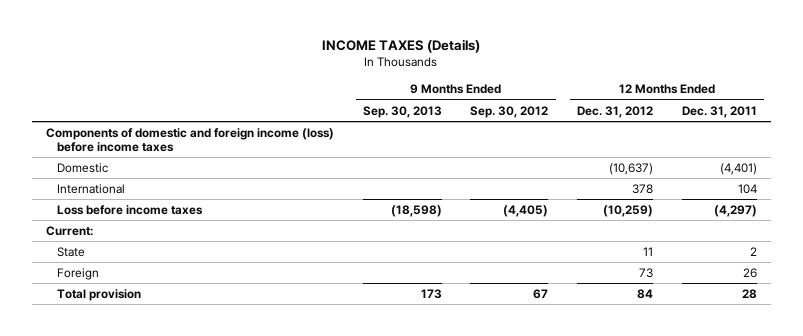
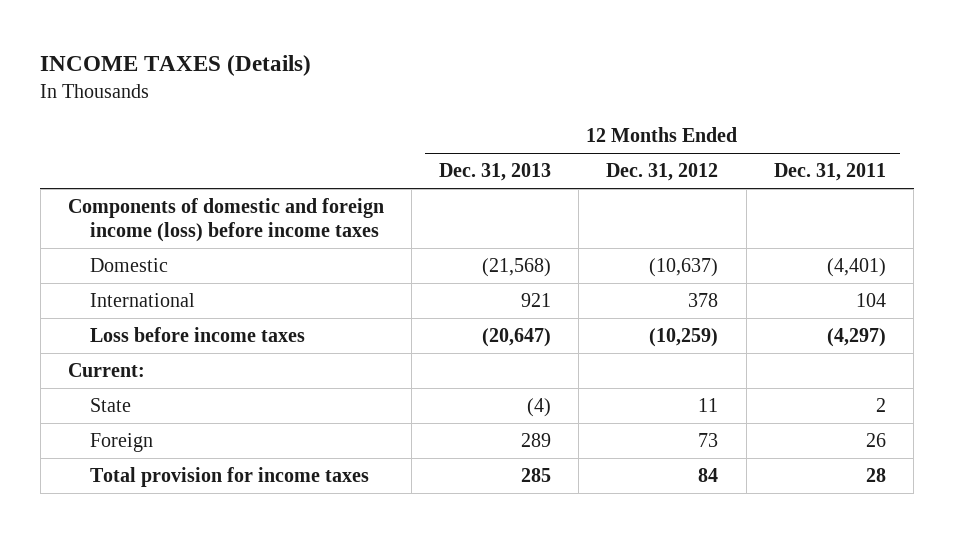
- | 9 Months Ended Sep. 30, 2013 | 9 Months Ended Sep. 30, 2012 | 12 Months Ended Dec. 31, 2012 | 12 Months Ended Dec. 31, 2011
+ | 12 Months Ended Dec. 31, 2013 | 12 Months Ended Dec. 31, 2012 | 12 Months Ended Dec. 31, 2011
- Total provision | 173 | 67 | 84 | 28
+ Total provision for income taxes | 285 | 84 | 28

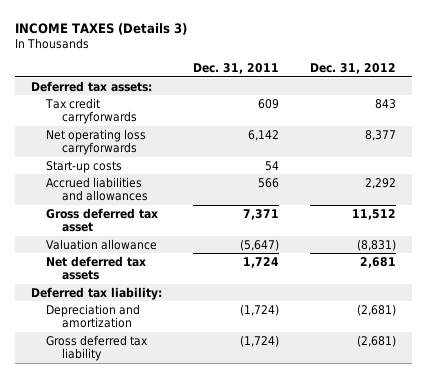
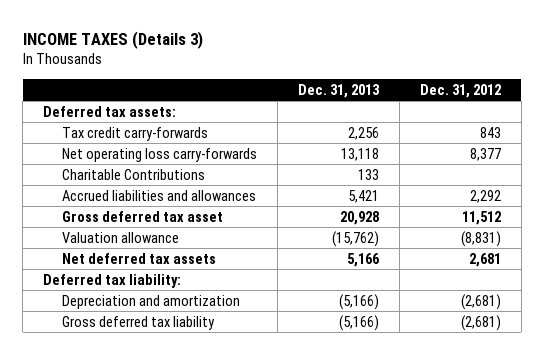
- | Dec. 31, 2011 | Dec. 31, 2012
+ | Dec. 31, 2013 | Dec. 31, 2012
- Tax credit carryforwards | 609 | 843
- Net operating loss carryforwards | 6,142 | 8,377
- Start-up costs | 54 |
+ Tax credit carry-forwards | 2,256 | 843
+ Net operating loss carry-forwards | 13,118 | 8,377
+ Charitable Contributions | 133 |

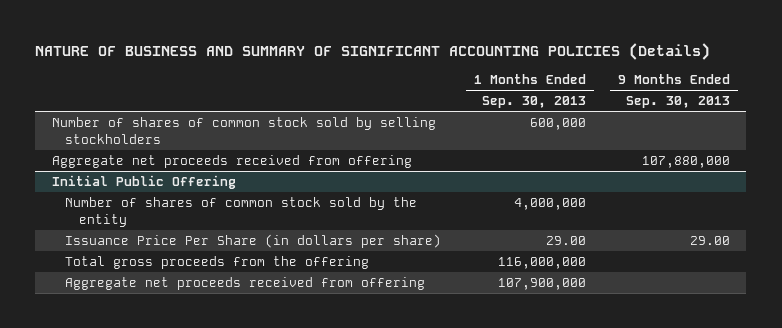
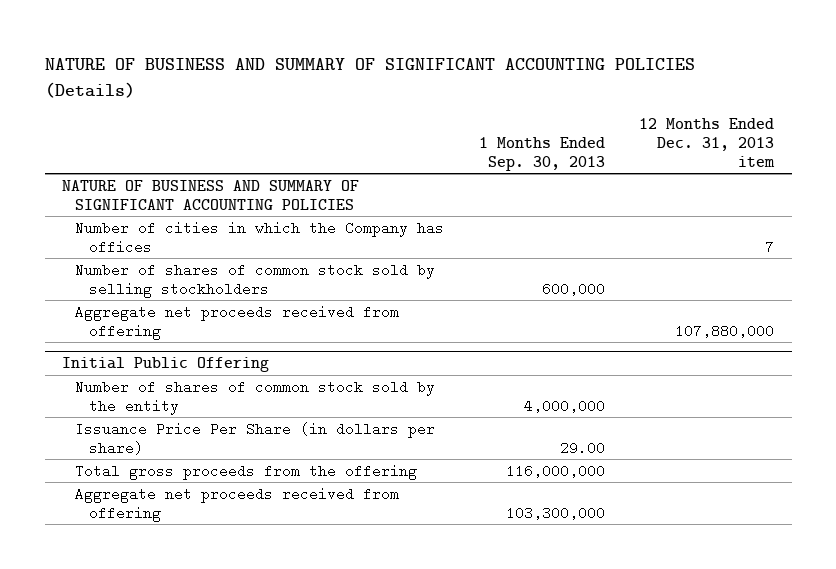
- | 1 Months Ended Sep. 30, 2013 | 9 Months Ended Sep. 30, 2013
+ | 1 Months Ended Sep. 30, 2013 | 12 Months Ended Dec. 31, 2013 item
+ NATURE OF BUSINESS AND SUMMARY OF SIGNIFICANT ACCOUNTING POLICIES
+ Number of cities in which the Company has offices | | 7
@ Initial Public Offering
- Aggregate net proceeds received from offering | 107,900,000 |
+ Aggregate net proceeds received from offering | 103,300,000 |

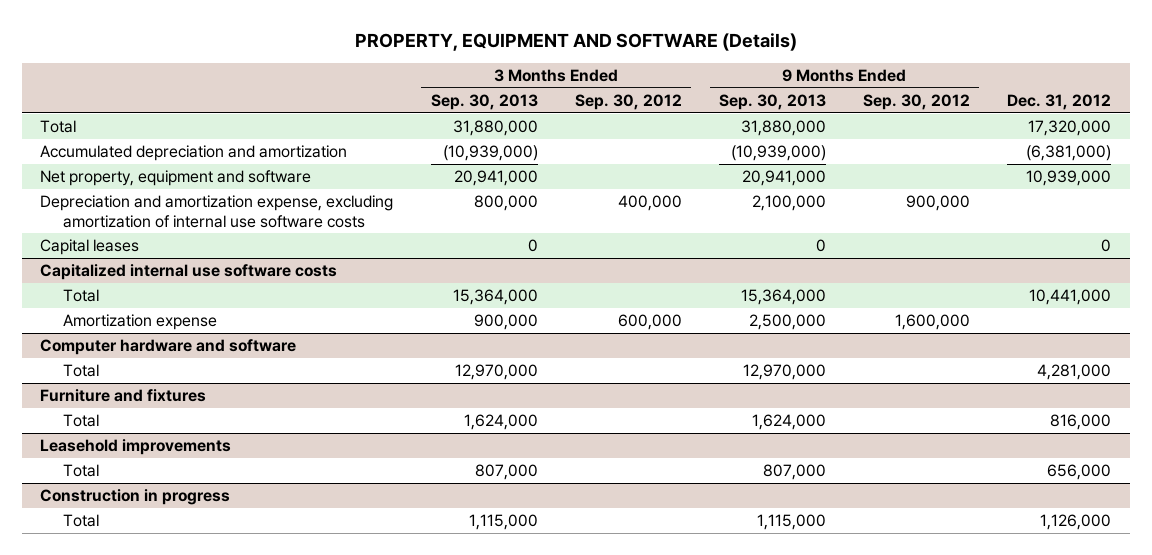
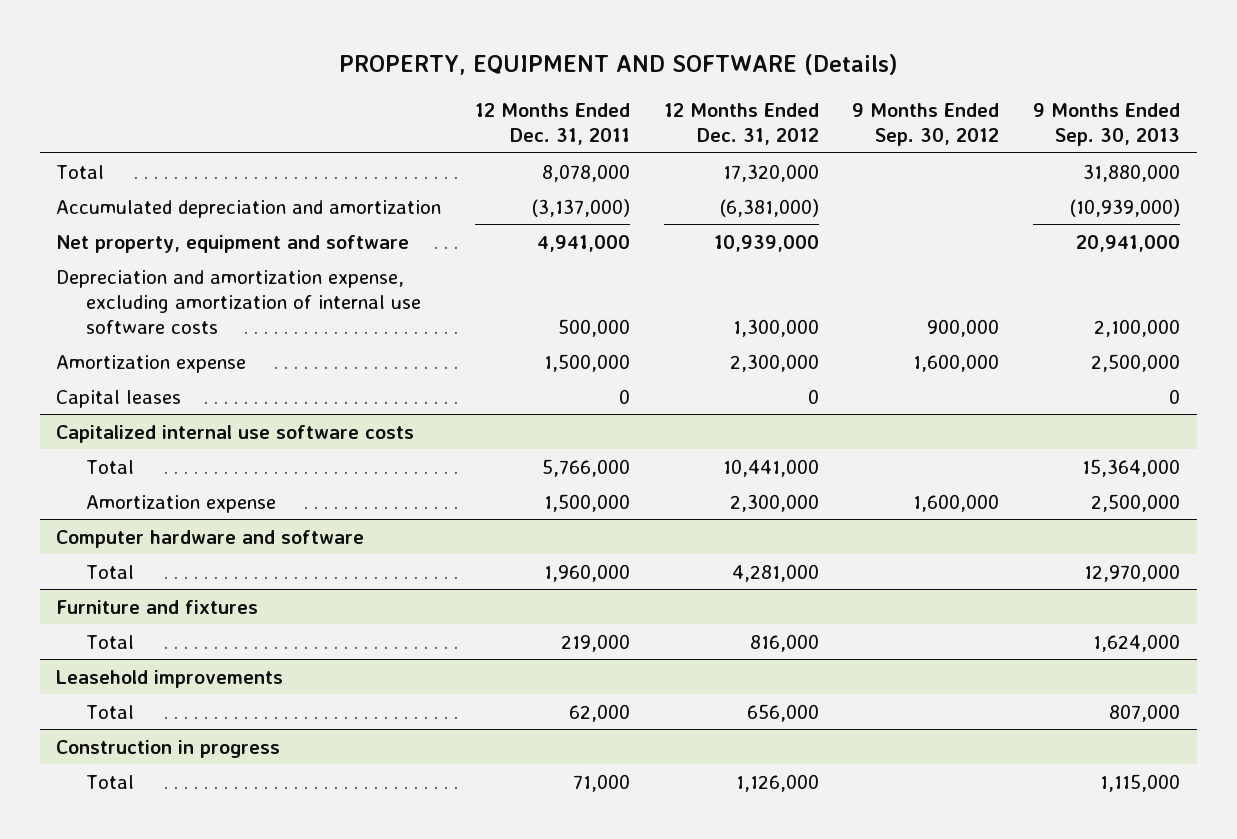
- | 3 Months Ended Sep. 30, 2013 | 3 Months Ended Sep. 30, 2012 | 9 Months Ended Sep. 30, 2013 | 9 Months Ended Sep. 30, 2012 | Dec. 31, 2012
+ | 12 Months Ended Dec. 31, 2011 | 12 Months Ended Dec. 31, 2012 | 9 Months Ended Sep. 30, 2012 | 9 Months Ended Sep. 30, 2013
+ Amortization expense | 1,500,000 | 2,300,000 | 1,600,000 | 2,500,000

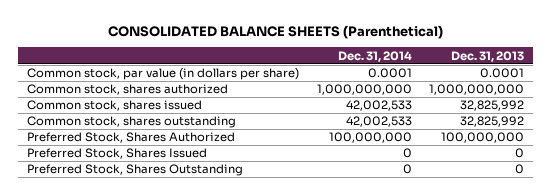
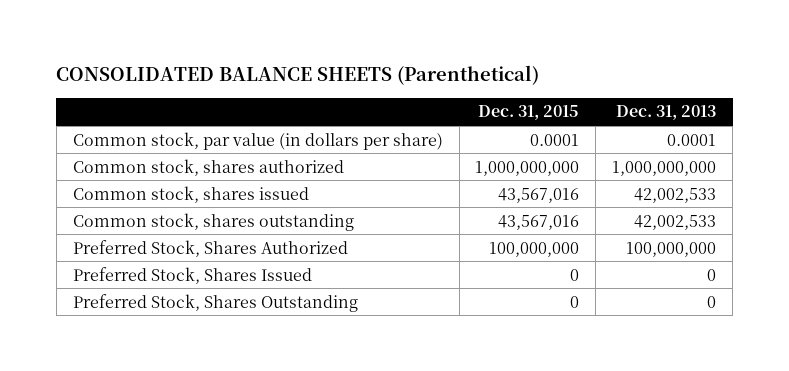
- | Dec. 31, 2014 | Dec. 31, 2013
+ | Dec. 31, 2015 | Dec. 31, 2013
- Common stock, shares issued | 42,002,533 | 32,825,992
- Common stock, shares outstanding | 42,002,533 | 32,825,992
+ Common stock, shares issued | 43,567,016 | 42,002,533
+ Common stock, shares outstanding | 43,567,016 | 42,002,533

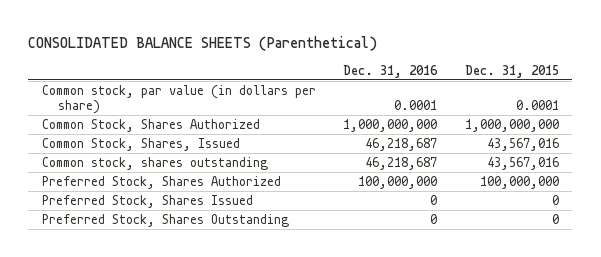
- | Dec. 31, 2015 | Dec. 31, 2013
+ | Dec. 31, 2016 | Dec. 31, 2015
- Common stock, shares authorized | 1,000,000,000 | 1,000,000,000
- Common stock, shares issued | 43,567,016 | 42,002,533
+ Common Stock, Shares Authorized | 1,000,000,000 | 1,000,000,000
+ Common Stock, Shares, Issued | 46,218,687 | 43,567,016

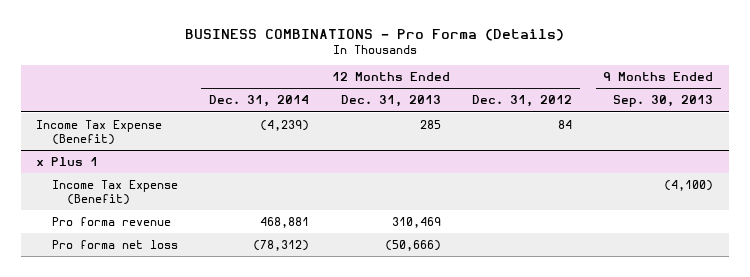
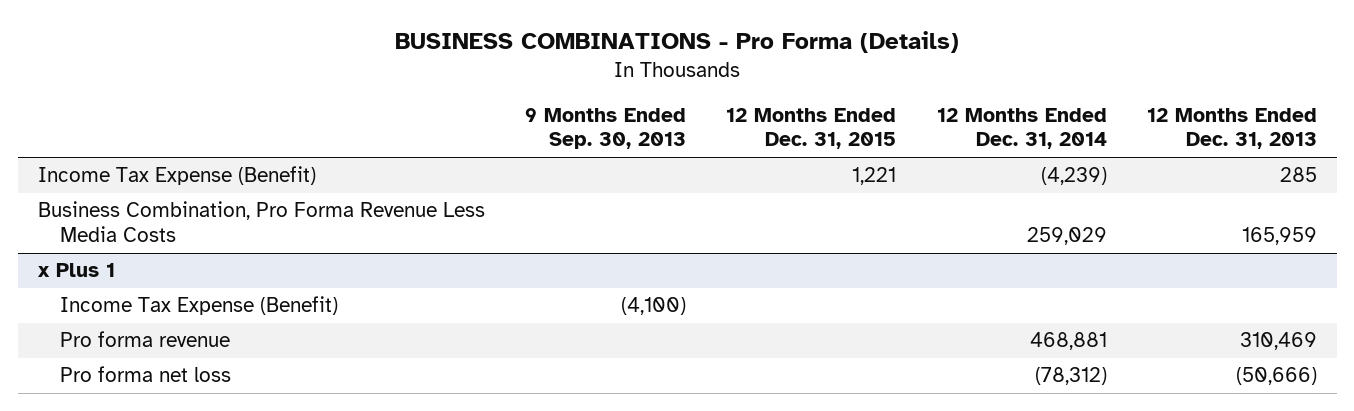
- | 12 Months Ended Dec. 31, 2014 | 12 Months Ended Dec. 31, 2013 | 12 Months Ended Dec. 31, 2012 | 9 Months Ended Sep. 30, 2013
+ | 9 Months Ended Sep. 30, 2013 | 12 Months Ended Dec. 31, 2015 | 12 Months Ended Dec. 31, 2014 | 12 Months Ended Dec. 31, 2013
+ Business Combination, Pro Forma Revenue Less Media Costs | | | 259,029 | 165,959

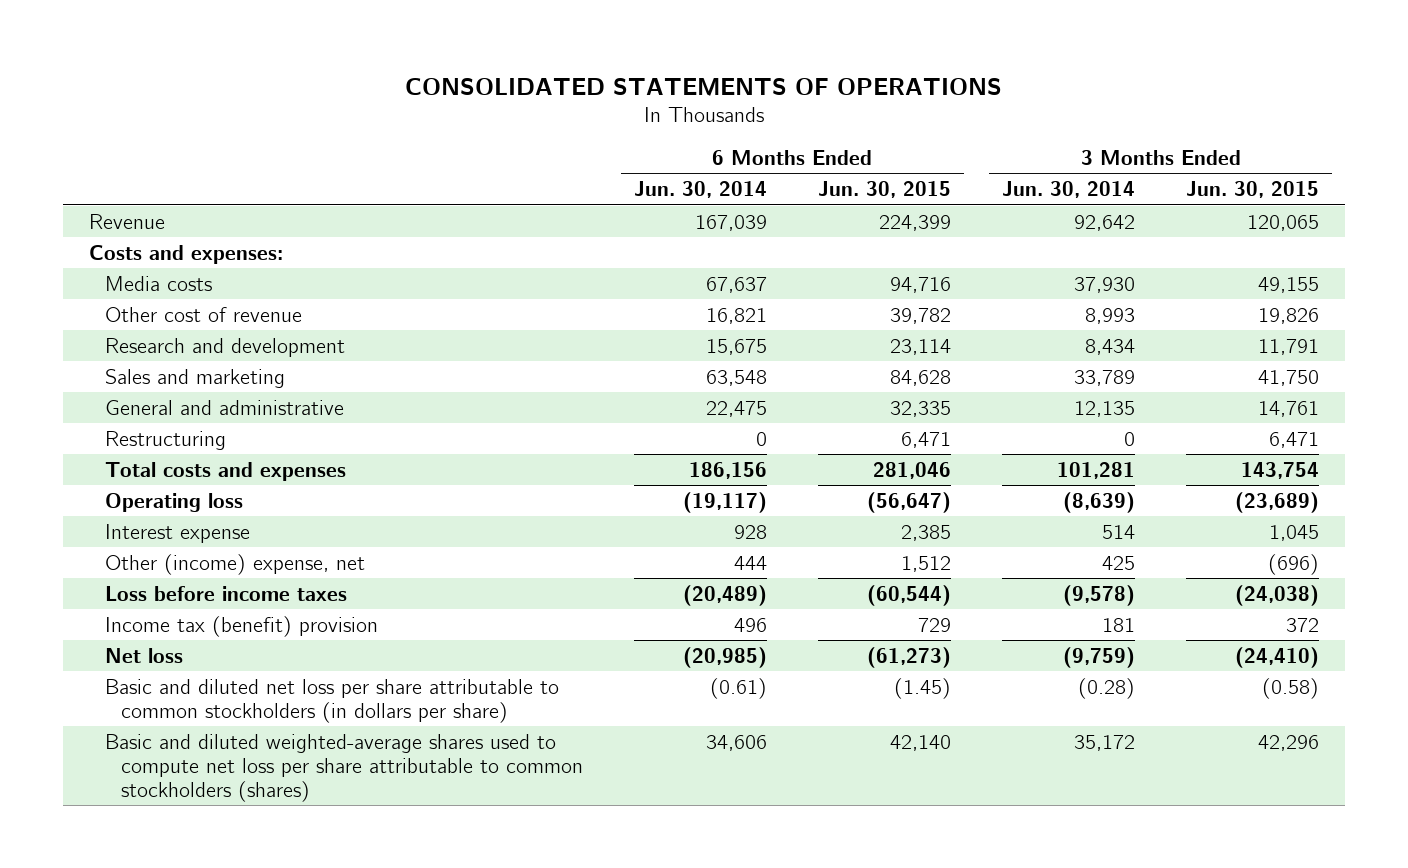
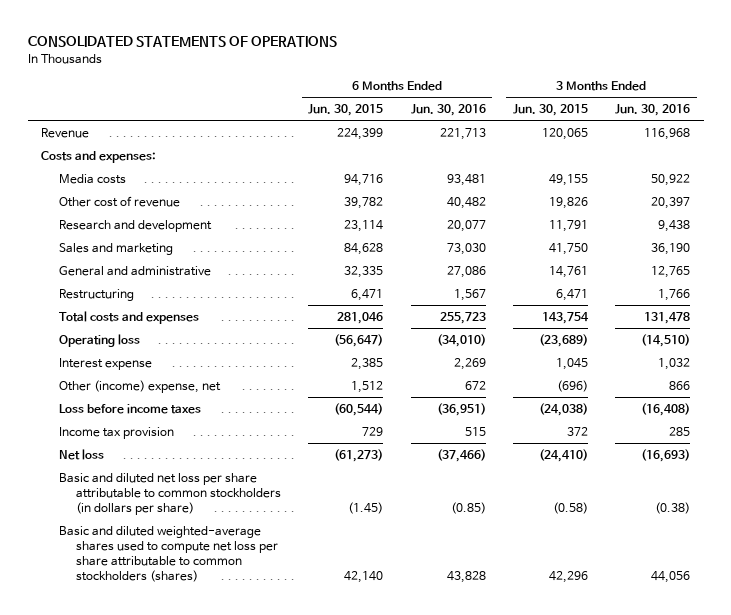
- | 6 Months Ended Jun. 30, 2014 | 6 Months Ended Jun. 30, 2015 | 3 Months Ended Jun. 30, 2014 | 3 Months Ended Jun. 30, 2015
+ | 6 Months Ended Jun. 30, 2015 | 6 Months Ended Jun. 30, 2016 | 3 Months Ended Jun. 30, 2015 | 3 Months Ended Jun. 30, 2016
- Income tax (benefit) provision | 496 | 729 | 181 | 372
+ Income tax provision | 729 | 515 | 372 | 285

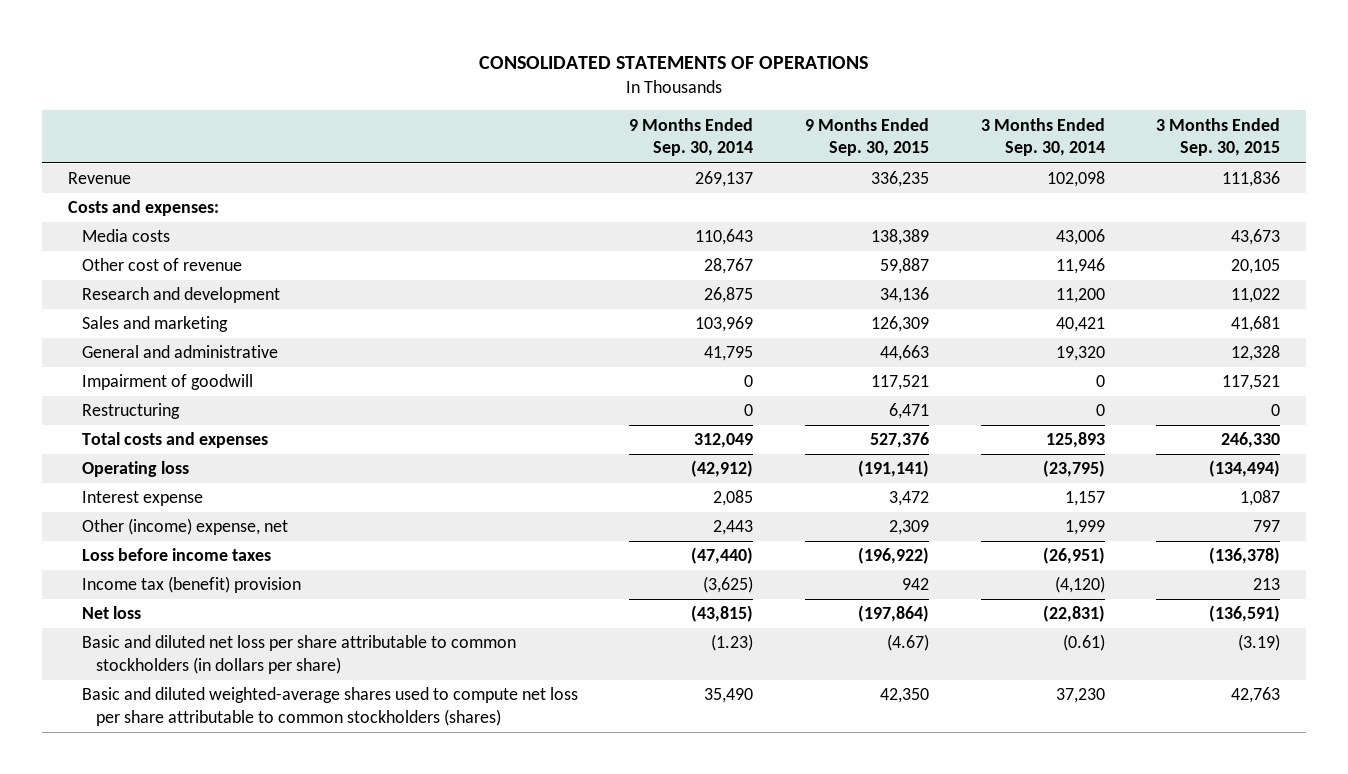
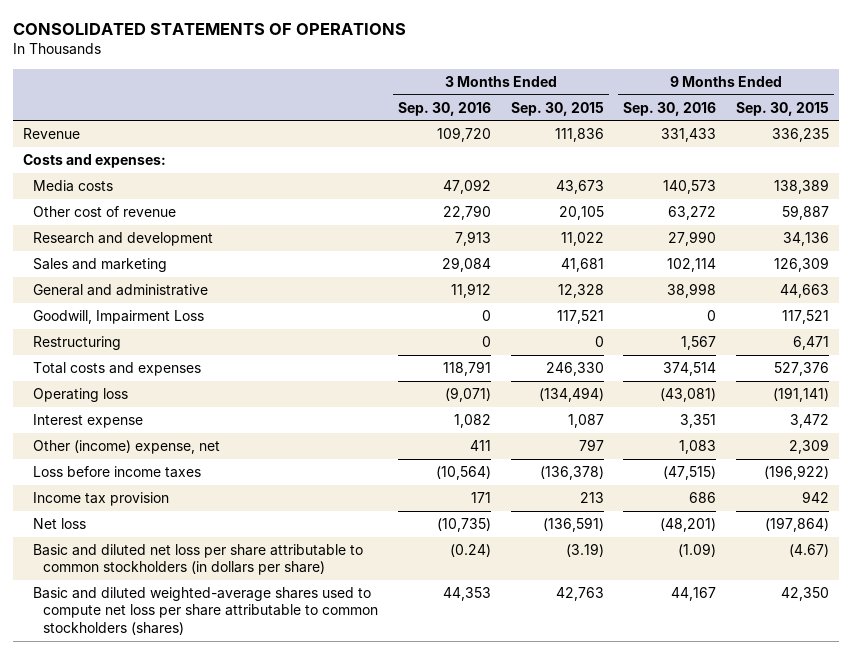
- | 9 Months Ended Sep. 30, 2014 | 9 Months Ended Sep. 30, 2015 | 3 Months Ended Sep. 30, 2014 | 3 Months Ended Sep. 30, 2015
+ | 3 Months Ended Sep. 30, 2016 | 3 Months Ended Sep. 30, 2015 | 9 Months Ended Sep. 30, 2016 | 9 Months Ended Sep. 30, 2015
- Impairment of goodwill | 0 | 117,521 | 0 | 117,521
+ Goodwill, Impairment Loss | 0 | 117,521 | 0 | 117,521
- Income tax (benefit) provision | (3,625) | 942 | (4,120) | 213
+ Income tax provision | 171 | 213 | 686 | 942

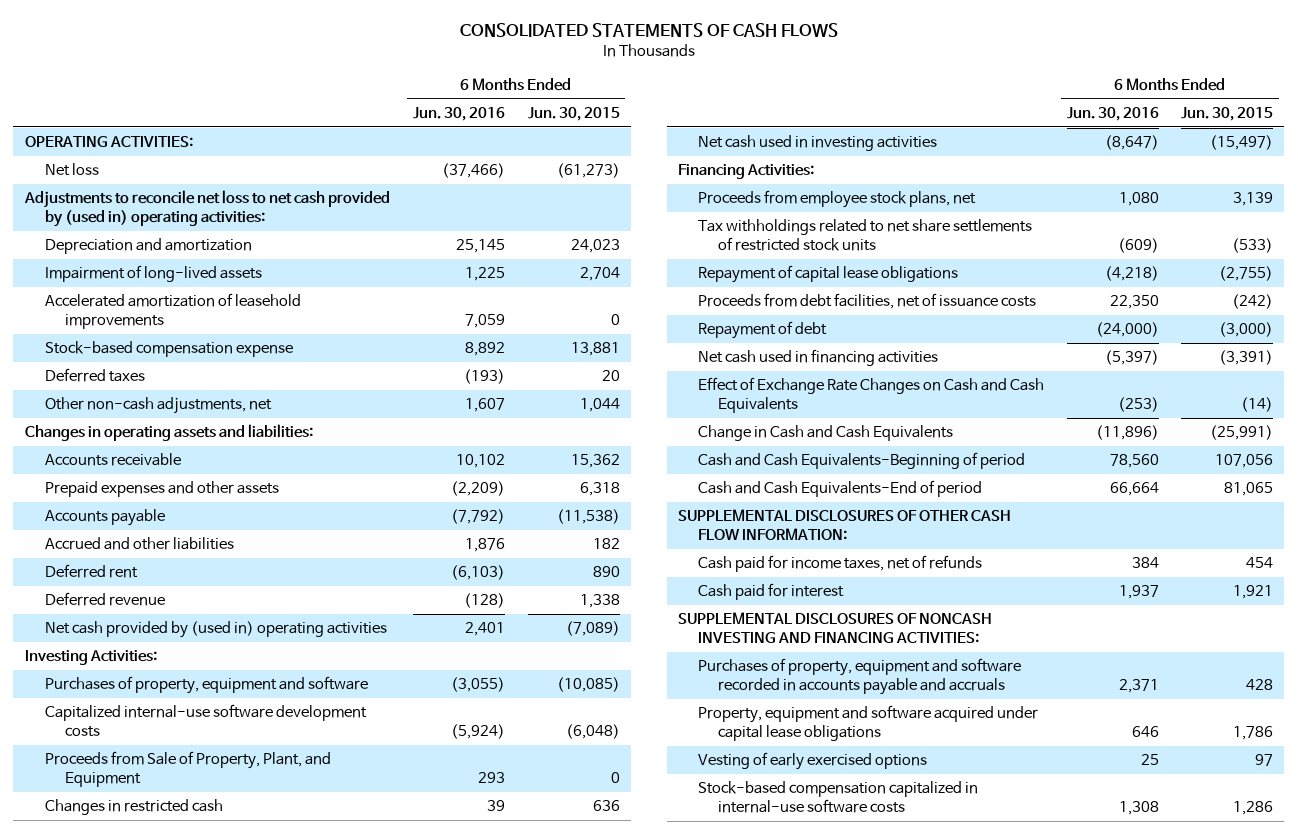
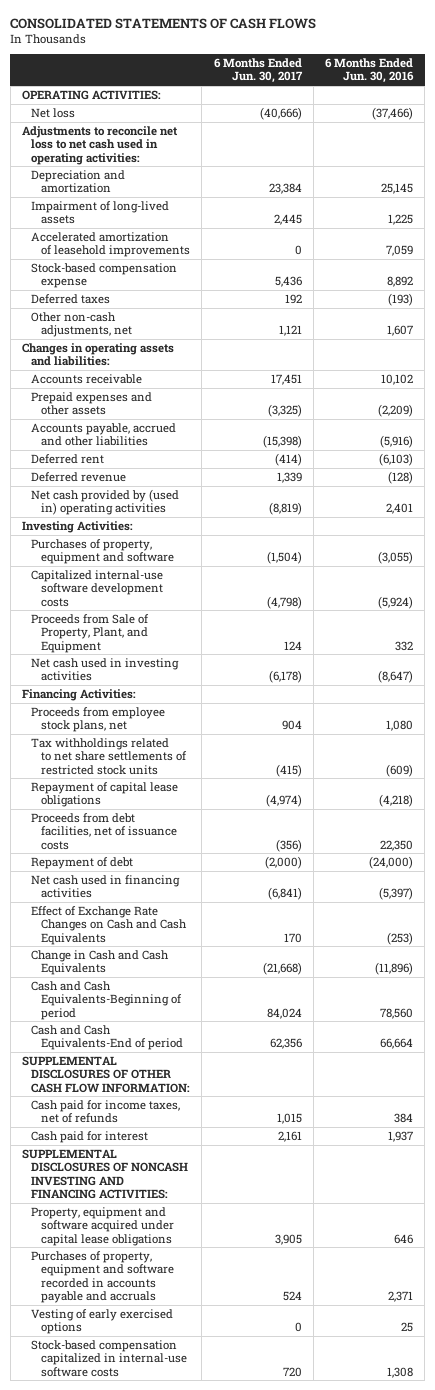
- | 6 Months Ended Jun. 30, 2016 | 6 Months Ended Jun. 30, 2015
+ | 6 Months Ended Jun. 30, 2017 | 6 Months Ended Jun. 30, 2016
- Adjustments to reconcile net loss to net cash provided by (used in) operating activities:
+ Adjustments to reconcile net loss to net cash used in operating activities:
- Accounts payable | (7,792) | (11,538)
- Accrued and other liabilities | 1,876 | 182
+ Accounts payable, accrued and other liabilities | (15,398) | (5,916)
- Proceeds from Sale of Property, Plant, and Equipment | 293 | 0
- Changes in restricted cash | 39 | 636
+ Proceeds from Sale of Property, Plant, and Equipment | 124 | 332
moved down: Purchases of property, equipment and software recorded in accounts payable and accruals | 524 | 2,371

